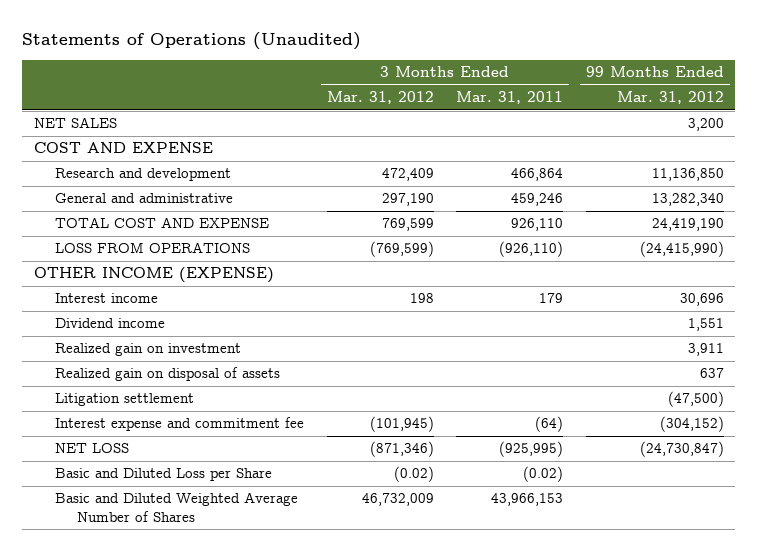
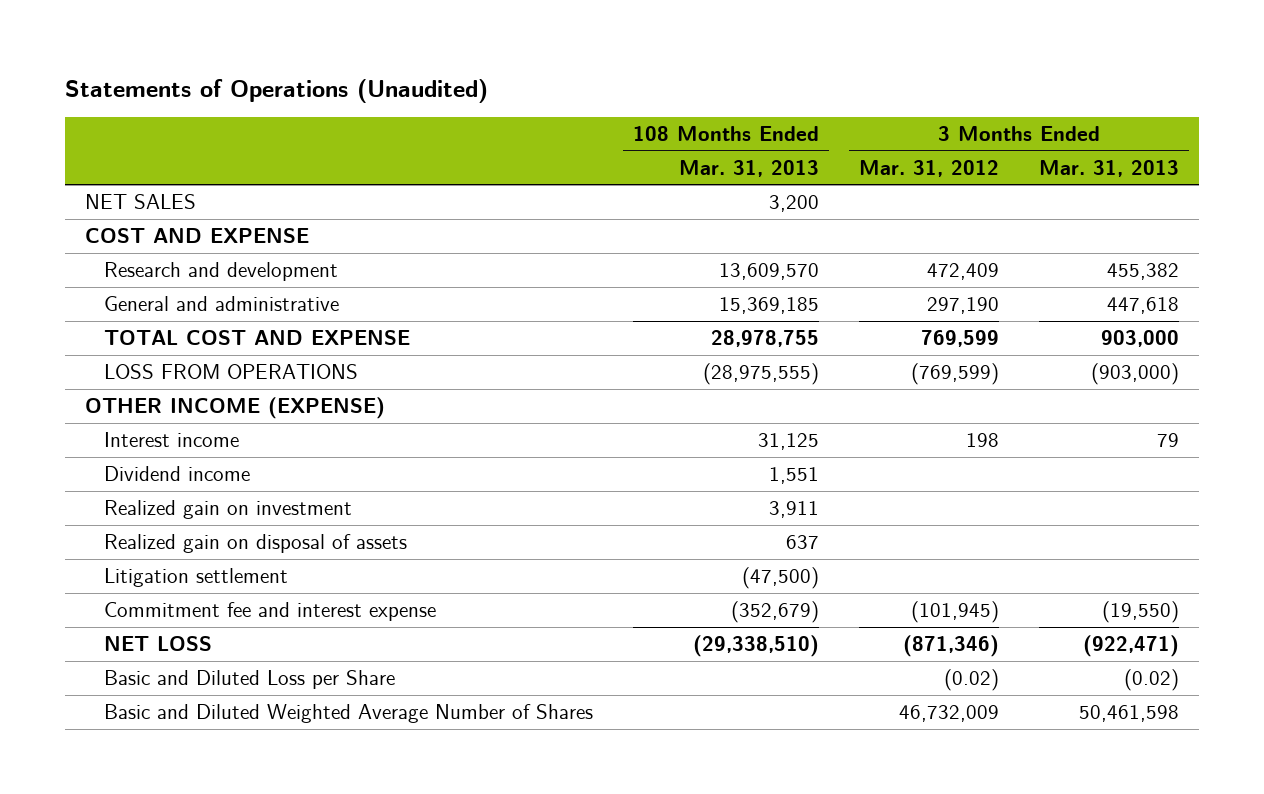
- | 3 Months Ended Mar. 31, 2012 | 3 Months Ended Mar. 31, 2011 | 99 Months Ended Mar. 31, 2012
+ | 108 Months Ended Mar. 31, 2013 | 3 Months Ended Mar. 31, 2012 | 3 Months Ended Mar. 31, 2013
- Interest expense and commitment fee | (101,945) | (64) | (304,152)
+ Commitment fee and interest expense | (352,679) | (101,945) | (19,550)

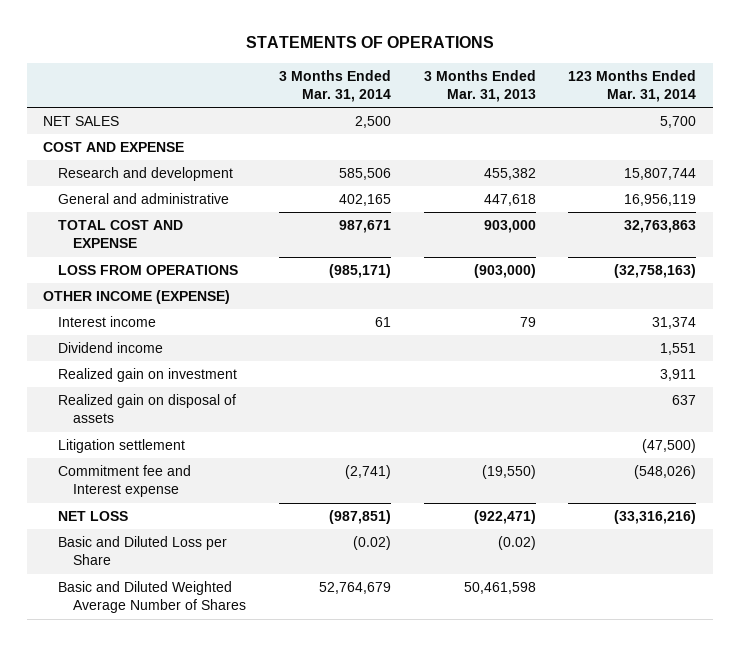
- Statements of Operations (Unaudited)
+ STATEMENTS OF OPERATIONS
- | 108 Months Ended Mar. 31, 2013 | 3 Months Ended Mar. 31, 2012 | 3 Months Ended Mar. 31, 2013
+ | 3 Months Ended Mar. 31, 2014 | 3 Months Ended Mar. 31, 2013 | 123 Months Ended Mar. 31, 2014
- Commitment fee and interest expense | (352,679) | (101,945) | (19,550)
+ Commitment fee and Interest expense | (2,741) | (19,550) | (548,026)

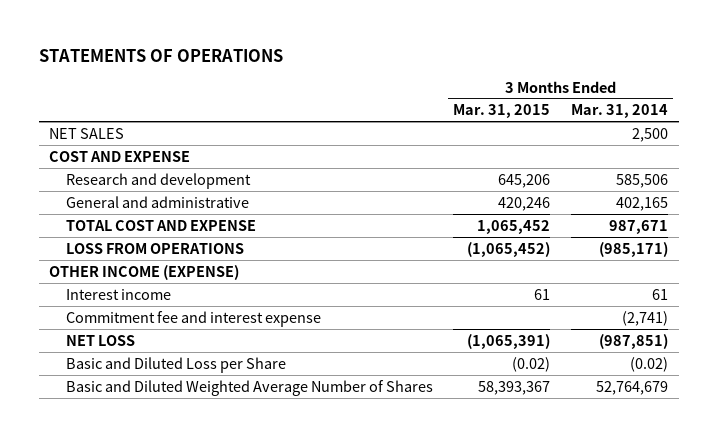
- | 3 Months Ended Mar. 31, 2014 | 3 Months Ended Mar. 31, 2013 | 123 Months Ended Mar. 31, 2014
+ | 3 Months Ended Mar. 31, 2015 | 3 Months Ended Mar. 31, 2014
- Dividend income | | | 1,551
- Realized gain on investment | | | 3,911
- Realized gain on disposal of assets | | | 637
- Litigation settlement | | | (47,500)
- Commitment fee and Interest expense | (2,741) | (19,550) | (548,026)
+ Commitment fee and interest expense | | (2,741)

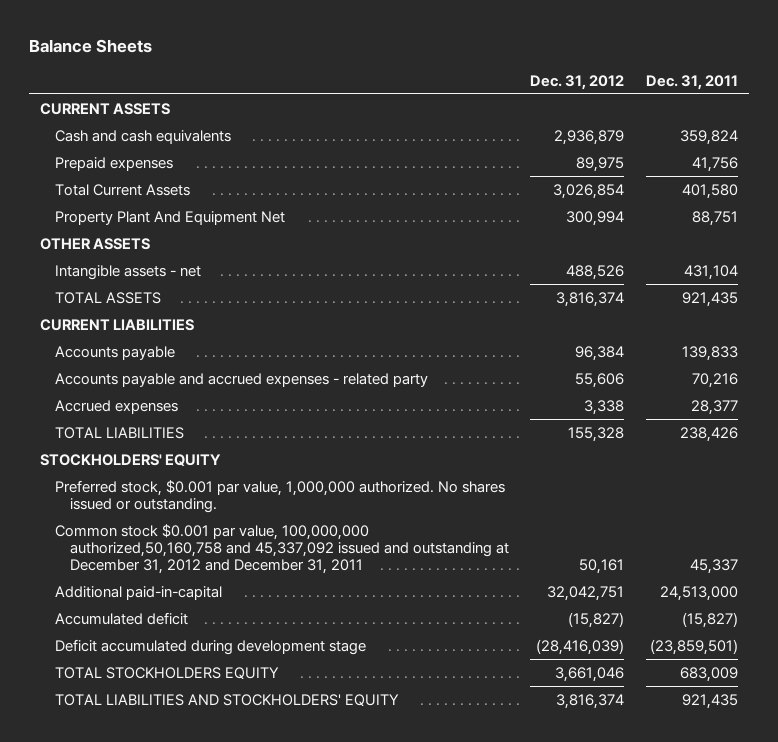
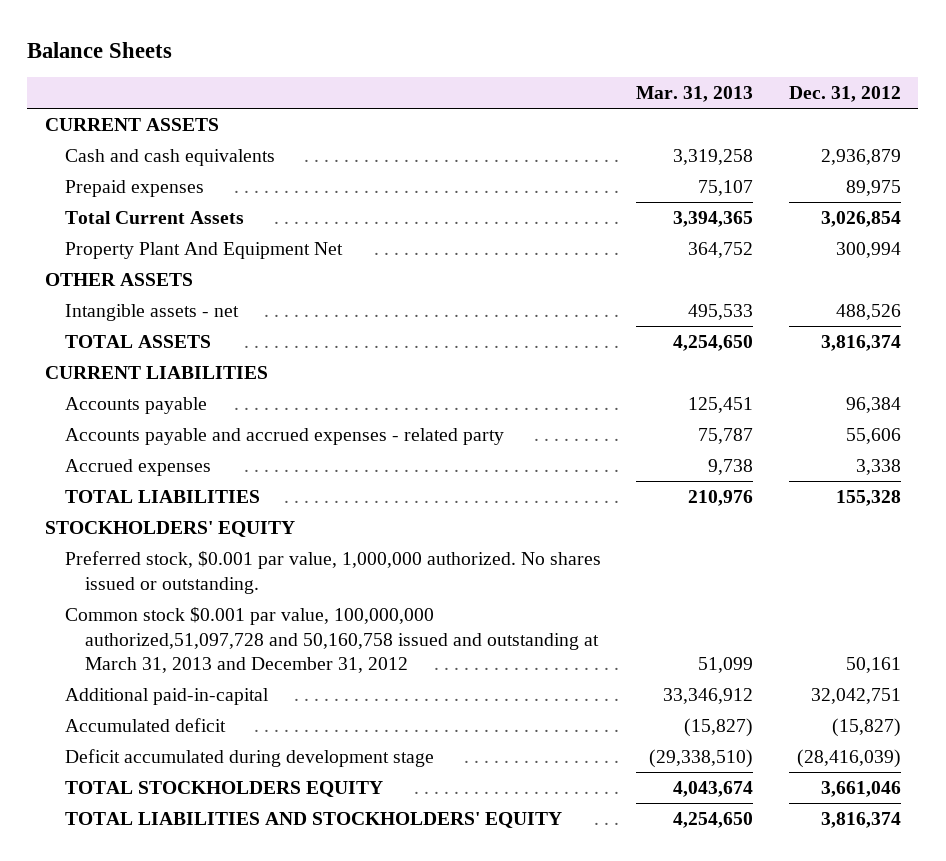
- | Dec. 31, 2012 | Dec. 31, 2011
+ | Mar. 31, 2013 | Dec. 31, 2012
- Common stock $0.001 par value, 100,000,000 authorized,50,160,758 and 45,337,092 issued and outstanding at December 31, 2012 and December 31, 2011 | 50,161 | 45,337
+ Common stock $0.001 par value, 100,000,000 authorized,51,097,728 and 50,160,758 issued and outstanding at March 31, 2013 and December 31, 2012 | 51,099 | 50,161

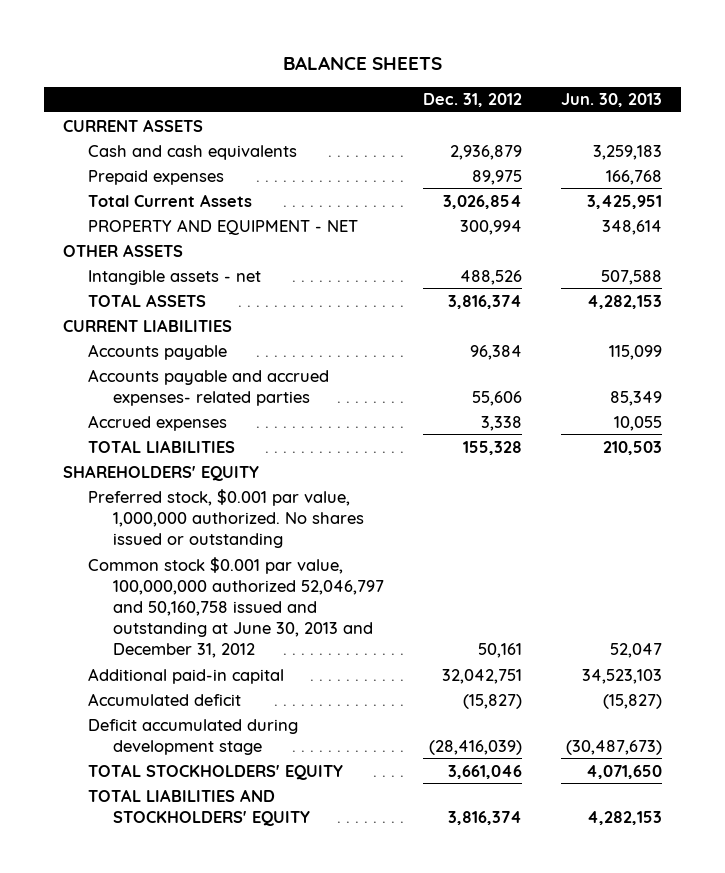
- Balance Sheets
+ BALANCE SHEETS
- | Mar. 31, 2013 | Dec. 31, 2012
+ | Dec. 31, 2012 | Jun. 30, 2013
- Property Plant And Equipment Net | 364,752 | 300,994
+ PROPERTY AND EQUIPMENT - NET | 300,994 | 348,614
- Accounts payable and accrued expenses - related party | 75,787 | 55,606
+ Accounts payable and accrued expenses- related parties | 55,606 | 85,349
- STOCKHOLDERS' EQUITY
- Preferred stock, $0.001 par value, 1,000,000 authorized. No shares issued or outstanding.
- Common stock $0.001 par value, 100,000,000 authorized,51,097,728 and 50,160,758 issued and outstanding at March 31, 2013 and December 31, 2012 | 51,099 | 50,161
- Additional paid-in-capital | 33,346,912 | 32,042,751
+ SHAREHOLDERS' EQUITY
+ Preferred stock, $0.001 par value, 1,000,000 authorized. No shares issued or outstanding
+ Common stock $0.001 par value, 100,000,000 authorized 52,046,797 and 50,160,758 issued and outstanding at June 30, 2013 and December 31, 2012 | 50,161 | 52,047
+ Additional paid-in capital | 32,042,751 | 34,523,103
- TOTAL STOCKHOLDERS EQUITY | 4,043,674 | 3,661,046
+ TOTAL STOCKHOLDERS' EQUITY | 3,661,046 | 4,071,650

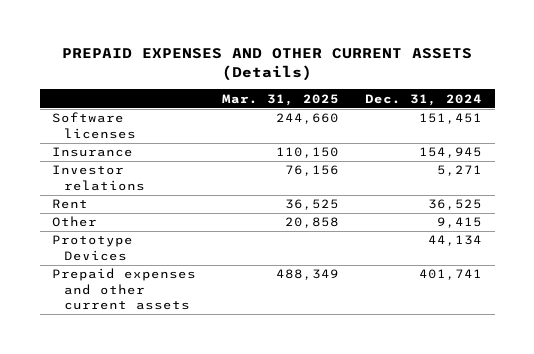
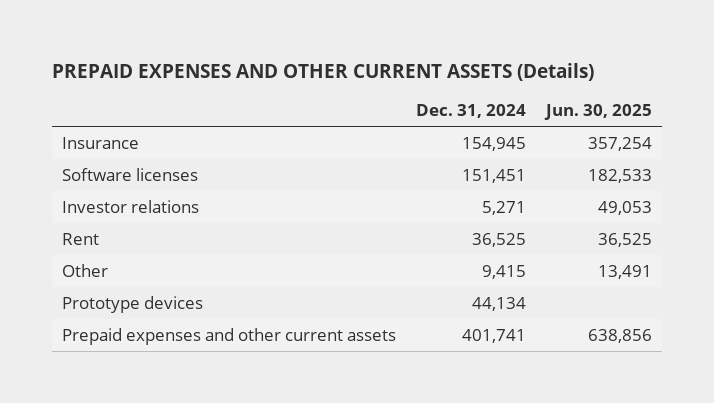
- | Mar. 31, 2025 | Dec. 31, 2024
+ | Dec. 31, 2024 | Jun. 30, 2025
moved down: Software licenses | 151,451 | 182,533
- Prototype Devices | | 44,134
+ Prototype devices | 44,134 |

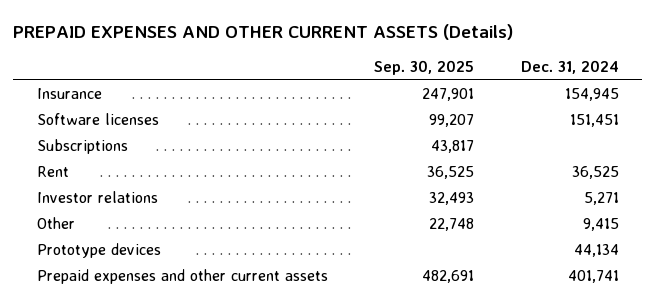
- | Dec. 31, 2024 | Jun. 30, 2025
+ | Sep. 30, 2025 | Dec. 31, 2024
+ Subscriptions | 43,817 |
moved down: Investor relations | 32,493 | 5,271

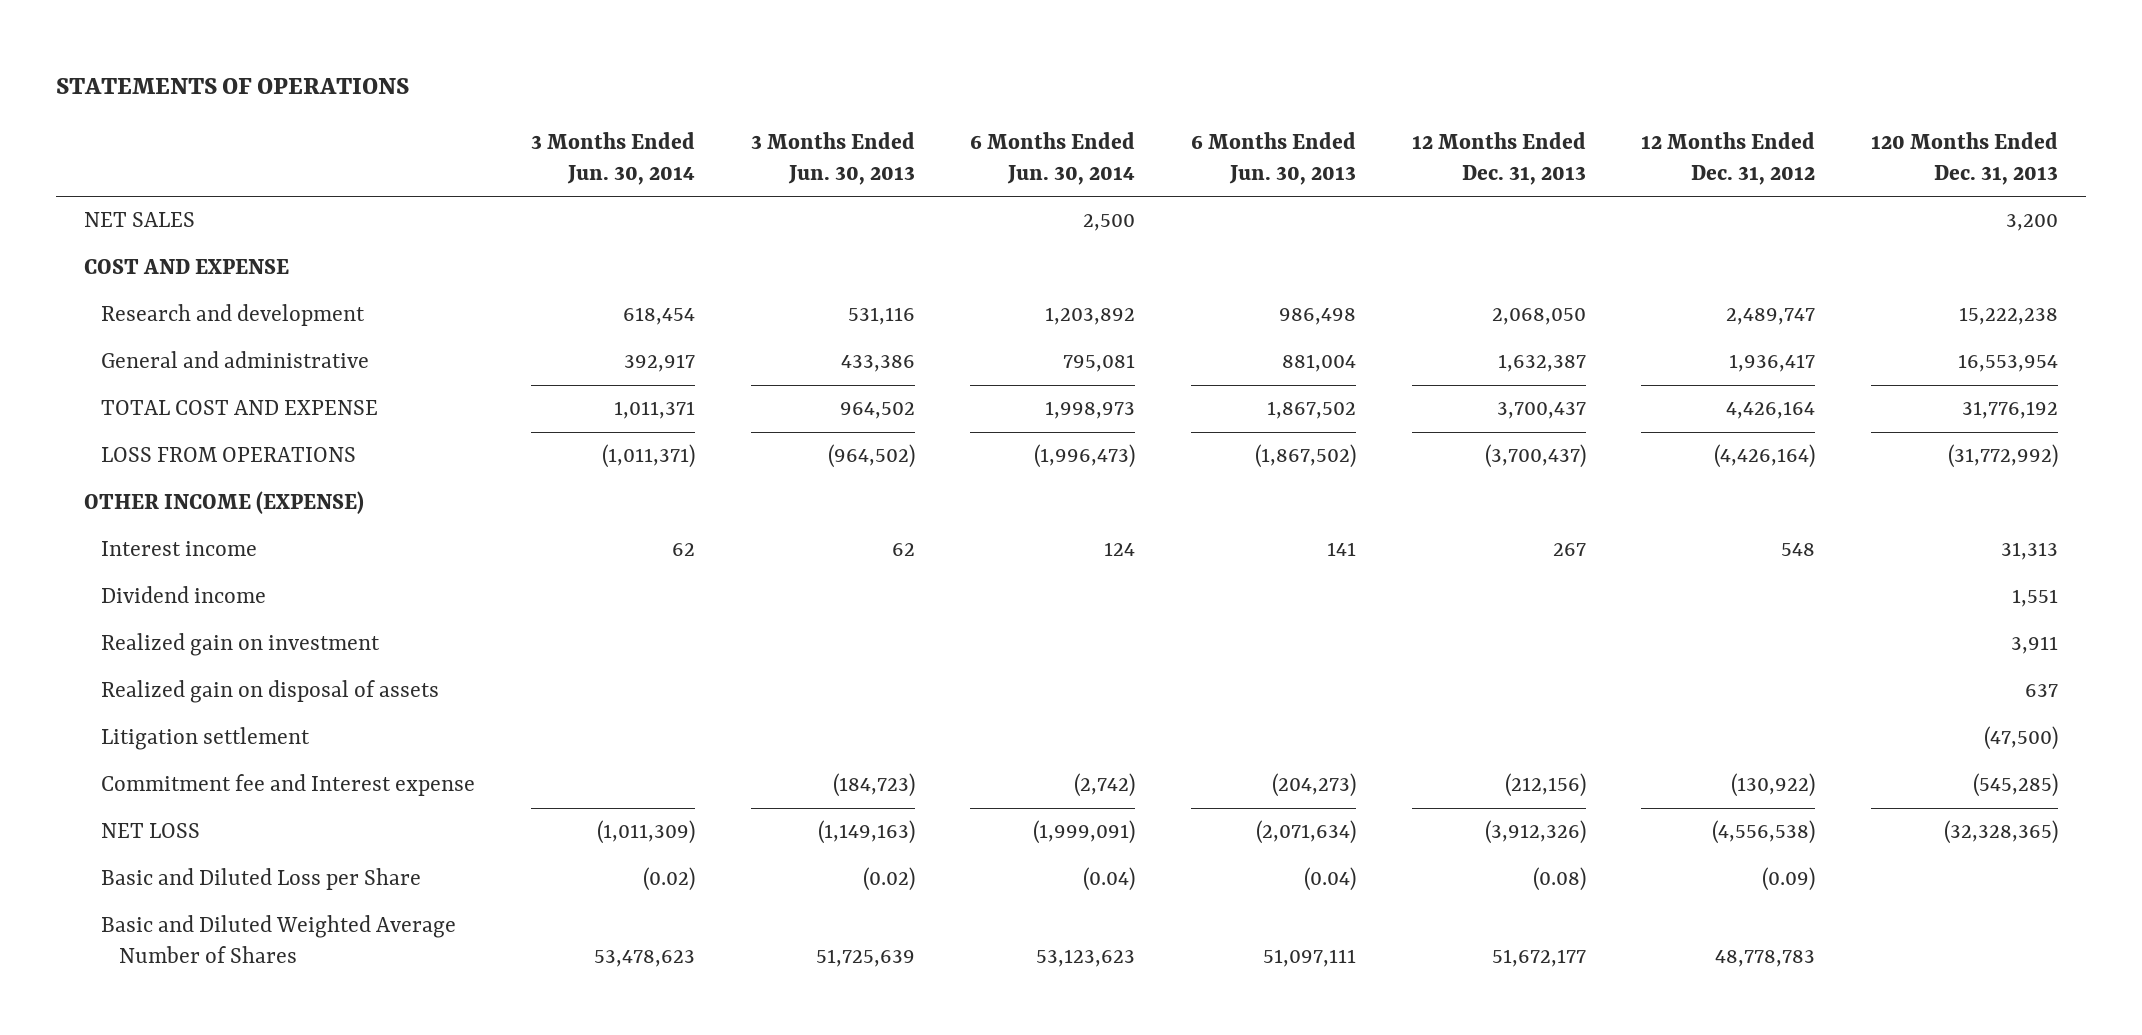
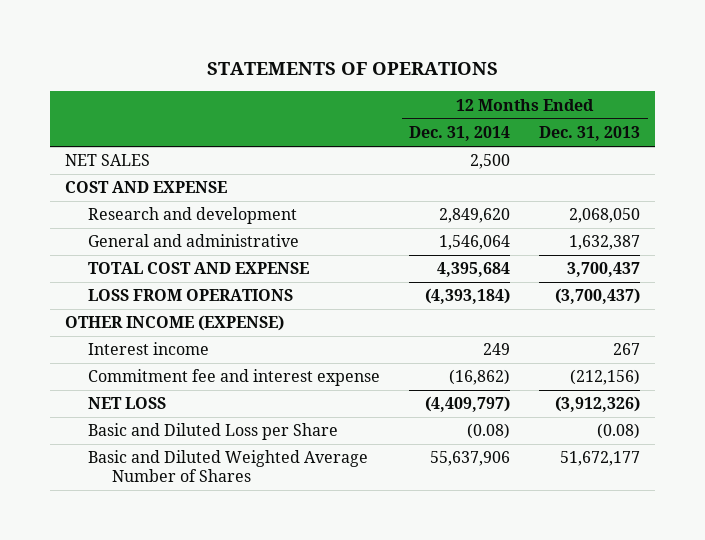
- | 3 Months Ended Jun. 30, 2014 | 3 Months Ended Jun. 30, 2013 | 6 Months Ended Jun. 30, 2014 | 6 Months Ended Jun. 30, 2013 | 12 Months Ended Dec. 31, 2013 | 12 Months Ended Dec. 31, 2012 | 120 Months Ended Dec. 31, 2013
+ | 12 Months Ended Dec. 31, 2014 | 12 Months Ended Dec. 31, 2013
- Dividend income | | | | | | | 1,551
- Realized gain on investment | | | | | | | 3,911
- Realized gain on disposal of assets | | | | | | | 637
- Litigation settlement | | | | | | | (47,500)
- Commitment fee and Interest expense | | (184,723) | (2,742) | (204,273) | (212,156) | (130,922) | (545,285)
+ Commitment fee and interest expense | (16,862) | (212,156)

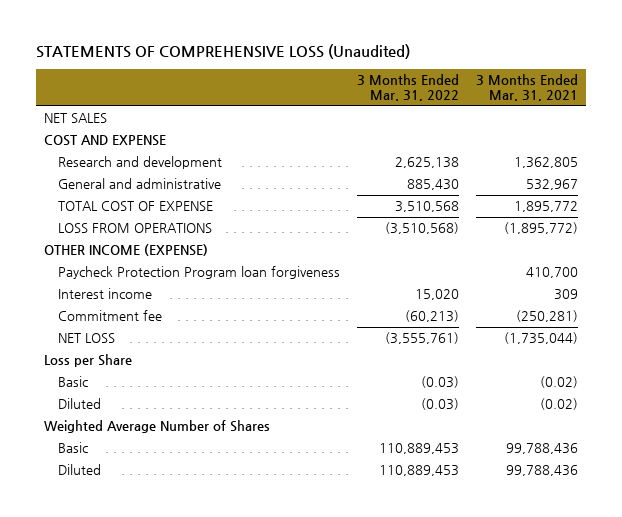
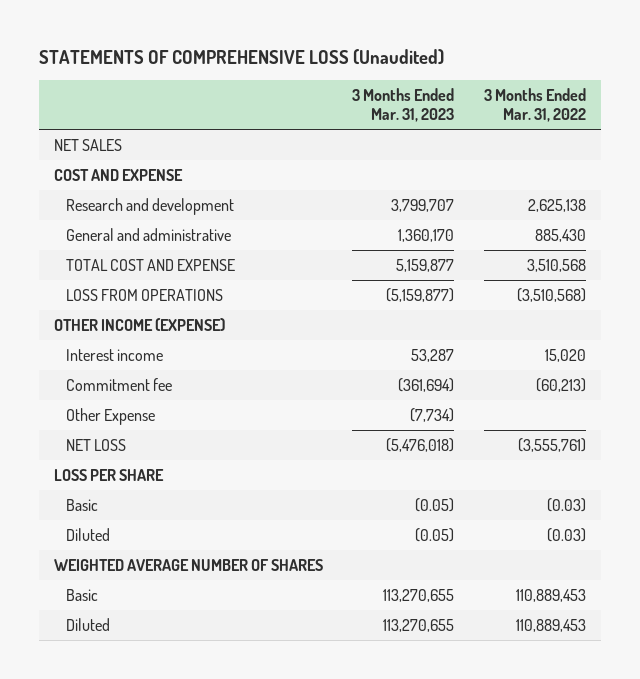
- | 3 Months Ended Mar. 31, 2022 | 3 Months Ended Mar. 31, 2021
+ | 3 Months Ended Mar. 31, 2023 | 3 Months Ended Mar. 31, 2022
- TOTAL COST OF EXPENSE | 3,510,568 | 1,895,772
+ TOTAL COST AND EXPENSE | 5,159,877 | 3,510,568
- Paycheck Protection Program loan forgiveness | | 410,700
+ Other Expense | (7,734) |
- Loss per Share
+ LOSS PER SHARE
- Weighted Average Number of Shares
+ WEIGHTED AVERAGE NUMBER OF SHARES

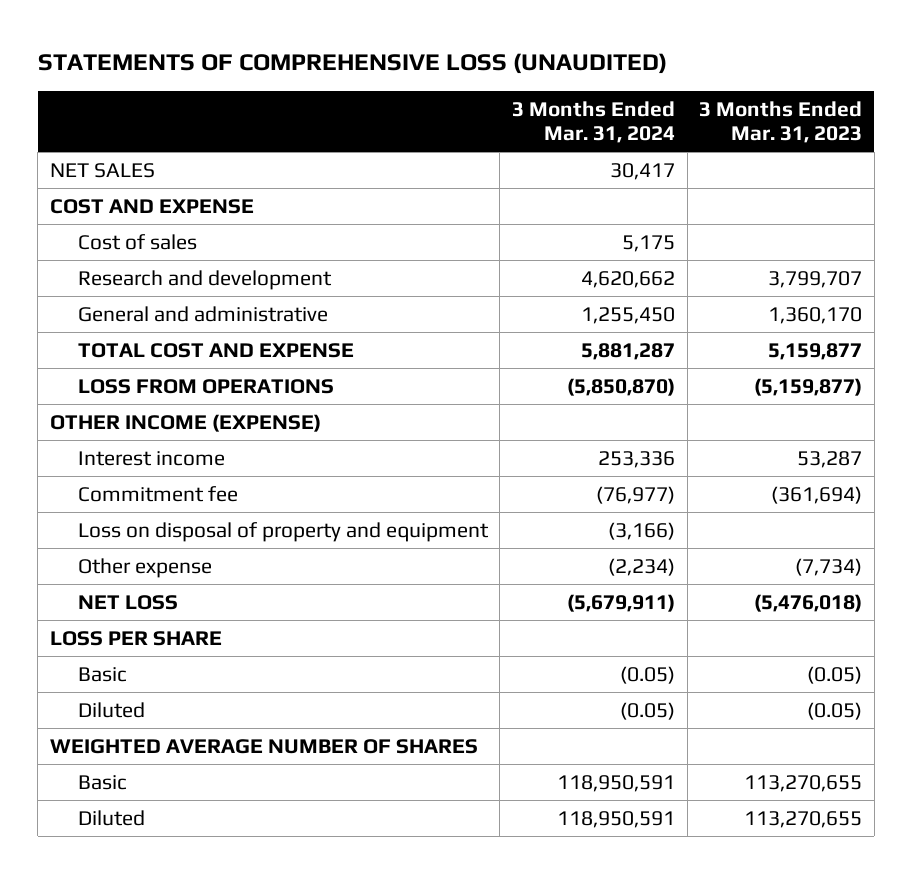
- STATEMENTS OF COMPREHENSIVE LOSS (Unaudited)
+ STATEMENTS OF COMPREHENSIVE LOSS (UNAUDITED)
- | 3 Months Ended Mar. 31, 2023 | 3 Months Ended Mar. 31, 2022
+ | 3 Months Ended Mar. 31, 2024 | 3 Months Ended Mar. 31, 2023
+ Cost of sales | 5,175 |
- Other Expense | (7,734) |
+ Loss on disposal of property and equipment | (3,166) |
+ Other expense | (2,234) | (7,734)

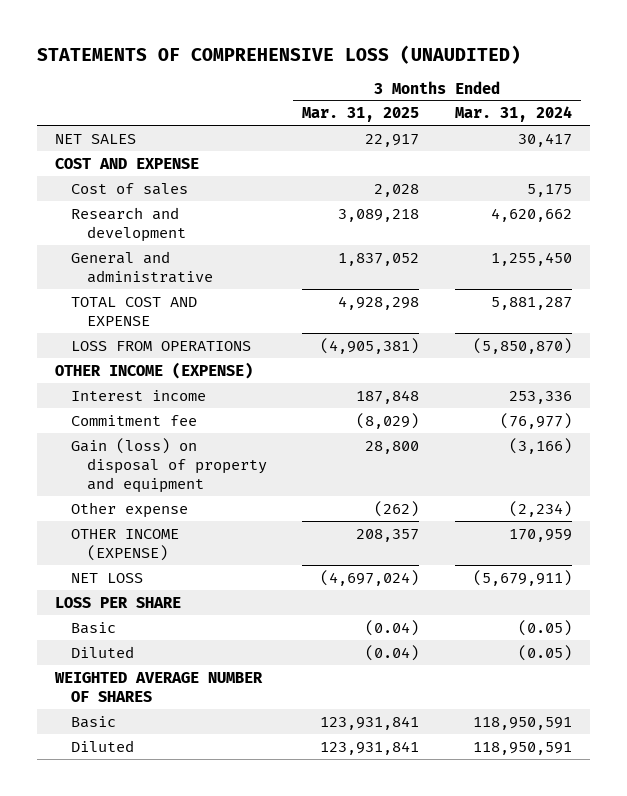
- | 3 Months Ended Mar. 31, 2024 | 3 Months Ended Mar. 31, 2023
+ | 3 Months Ended Mar. 31, 2025 | 3 Months Ended Mar. 31, 2024
- Loss on disposal of property and equipment | (3,166) |
+ Gain (loss) on disposal of property and equipment | 28,800 | (3,166)
+ OTHER INCOME (EXPENSE) | 208,357 | 170,959

